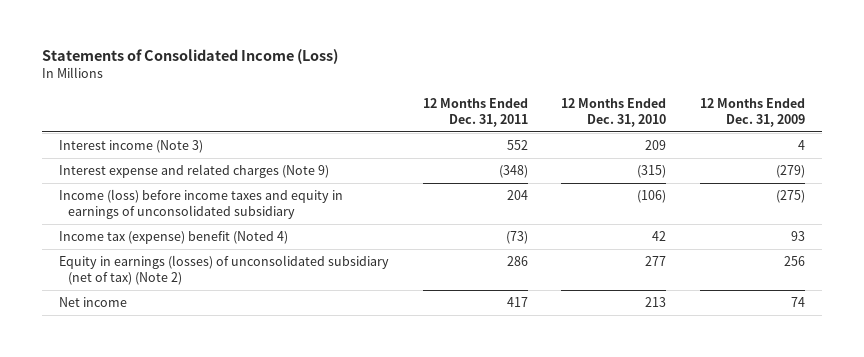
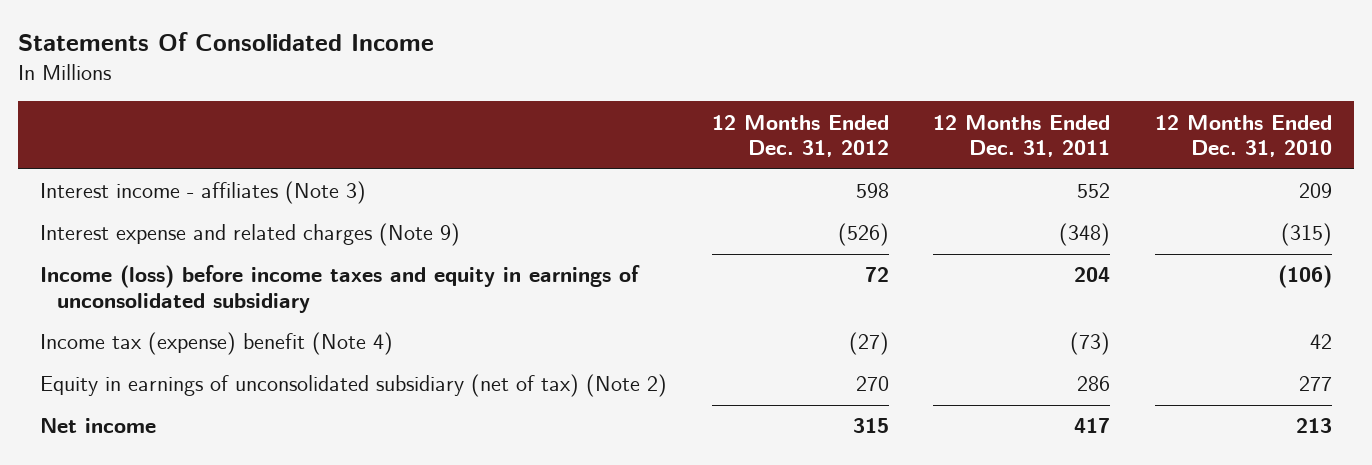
- Statements of Consolidated Income (Loss)
+ Statements Of Consolidated Income
- | 12 Months Ended Dec. 31, 2011 | 12 Months Ended Dec. 31, 2010 | 12 Months Ended Dec. 31, 2009
+ | 12 Months Ended Dec. 31, 2012 | 12 Months Ended Dec. 31, 2011 | 12 Months Ended Dec. 31, 2010
- Interest income (Note 3) | 552 | 209 | 4
+ Interest income - affiliates (Note 3) | 598 | 552 | 209
- Income tax (expense) benefit (Noted 4) | (73) | 42 | 93
- Equity in earnings (losses) of unconsolidated subsidiary (net of tax) (Note 2) | 286 | 277 | 256
+ Income tax (expense) benefit (Note 4) | (27) | (73) | 42
+ Equity in earnings of unconsolidated subsidiary (net of tax) (Note 2) | 270 | 286 | 277

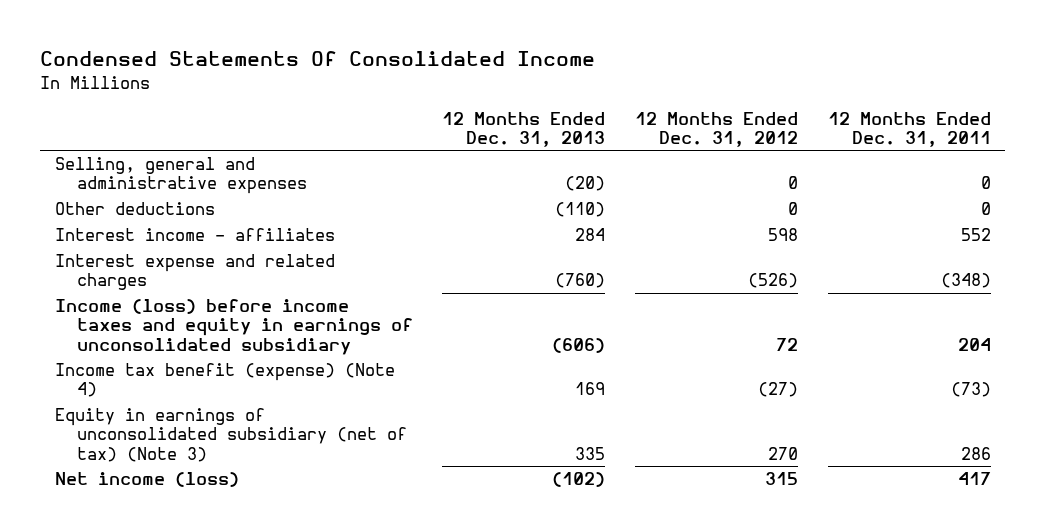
- Statements Of Consolidated Income
+ Condensed Statements Of Consolidated Income
- | 12 Months Ended Dec. 31, 2012 | 12 Months Ended Dec. 31, 2011 | 12 Months Ended Dec. 31, 2010
+ | 12 Months Ended Dec. 31, 2013 | 12 Months Ended Dec. 31, 2012 | 12 Months Ended Dec. 31, 2011
- Interest income - affiliates (Note 3) | 598 | 552 | 209
- Interest expense and related charges (Note 9) | (526) | (348) | (315)
+ Selling, general and administrative expenses | (20) | 0 | 0
+ Other deductions | (110) | 0 | 0
+ Interest income - affiliates | 284 | 598 | 552
+ Interest expense and related charges | (760) | (526) | (348)
- Income tax (expense) benefit (Note 4) | (27) | (73) | 42
- Equity in earnings of unconsolidated subsidiary (net of tax) (Note 2) | 270 | 286 | 277
- Net income | 315 | 417 | 213
+ Income tax benefit (expense) (Note 4) | 169 | (27) | (73)
+ Equity in earnings of unconsolidated subsidiary (net of tax) (Note 3) | 335 | 270 | 286
+ Net income (loss) | (102) | 315 | 417

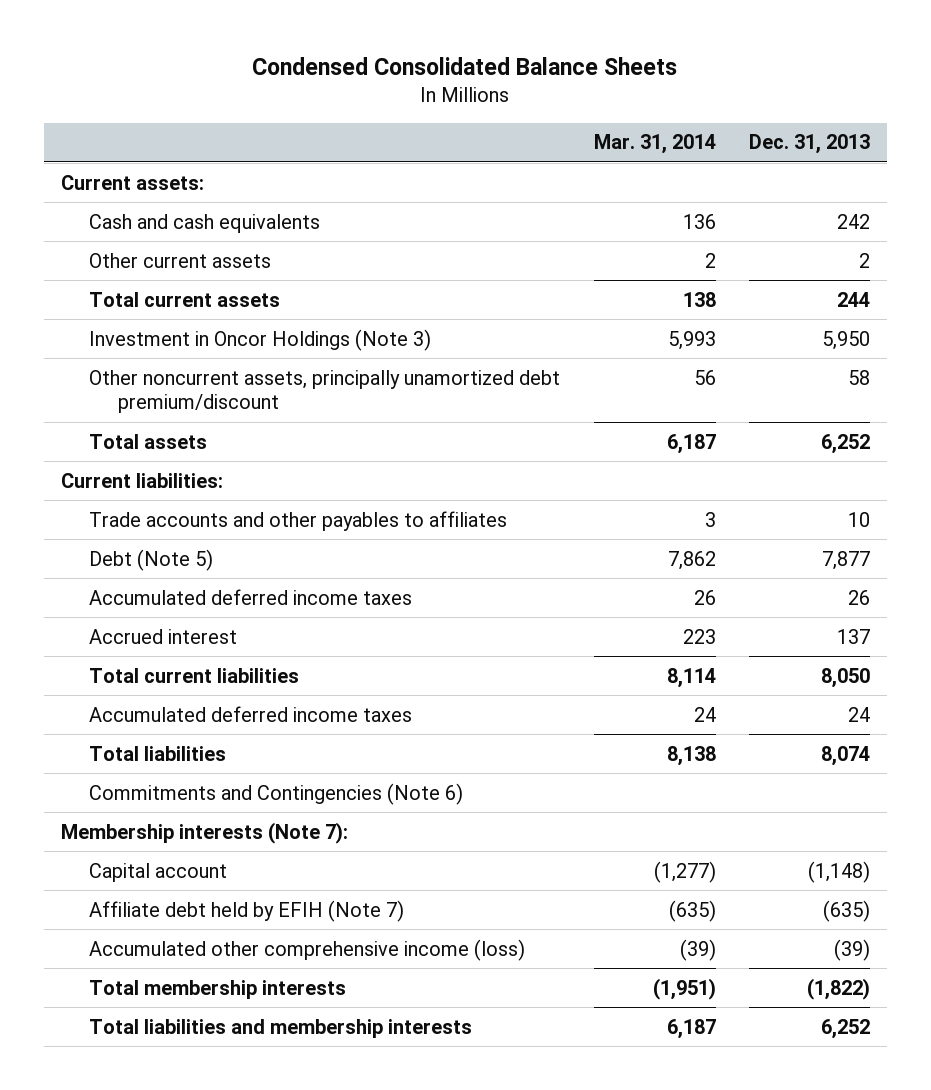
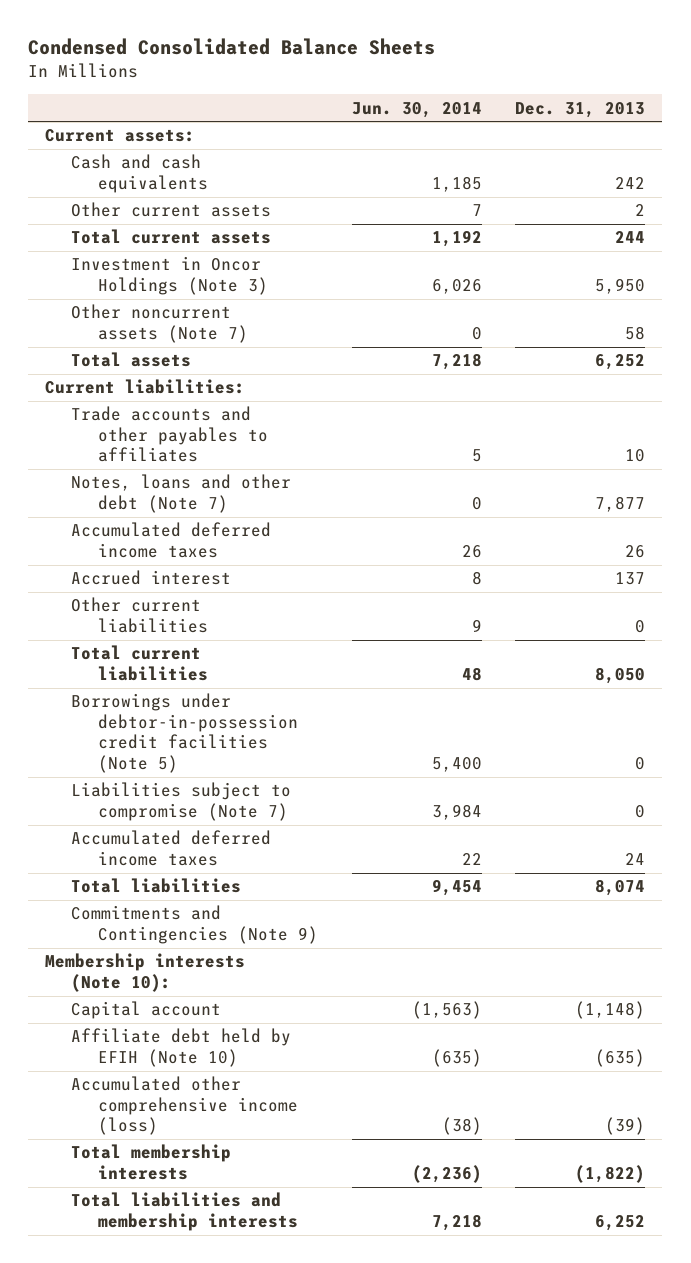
- | Mar. 31, 2014 | Dec. 31, 2013
+ | Jun. 30, 2014 | Dec. 31, 2013
- Other noncurrent assets, principally unamortized debt premium/discount | 56 | 58
+ Other noncurrent assets (Note 7) | 0 | 58
- Debt (Note 5) | 7,862 | 7,877
+ Notes, loans and other debt (Note 7) | 0 | 7,877
+ Other current liabilities | 9 | 0
+ Borrowings under debtor-in-possession credit facilities (Note 5) | 5,400 | 0
+ Liabilities subject to compromise (Note 7) | 3,984 | 0
- Commitments and Contingencies (Note 6)
- Membership interests (Note 7):
+ Commitments and Contingencies (Note 9)
+ Membership interests (Note 10):
- Affiliate debt held by EFIH (Note 7) | (635) | (635)
+ Affiliate debt held by EFIH (Note 10) | (635) | (635)

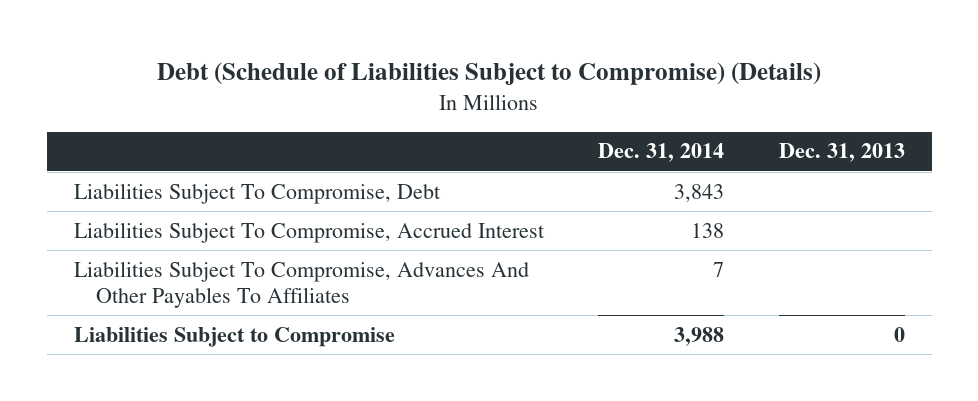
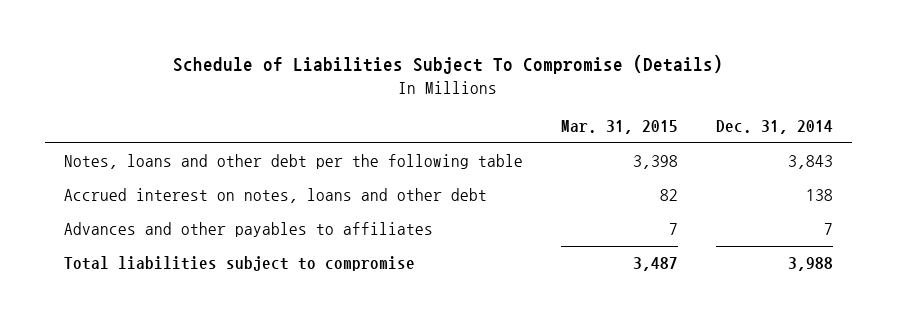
- Debt (Schedule of Liabilities Subject to Compromise) (Details)
+ Schedule of Liabilities Subject To Compromise (Details)
- | Dec. 31, 2014 | Dec. 31, 2013
+ | Mar. 31, 2015 | Dec. 31, 2014
- Liabilities Subject To Compromise, Debt | 3,843 |
- Liabilities Subject To Compromise, Accrued Interest | 138 |
- Liabilities Subject To Compromise, Advances And Other Payables To Affiliates | 7 |
- Liabilities Subject to Compromise | 3,988 | 0
+ Notes, loans and other debt per the following table | 3,398 | 3,843
+ Accrued interest on notes, loans and other debt | 82 | 138
+ Advances and other payables to affiliates | 7 | 7
+ Total liabilities subject to compromise | 3,487 | 3,988

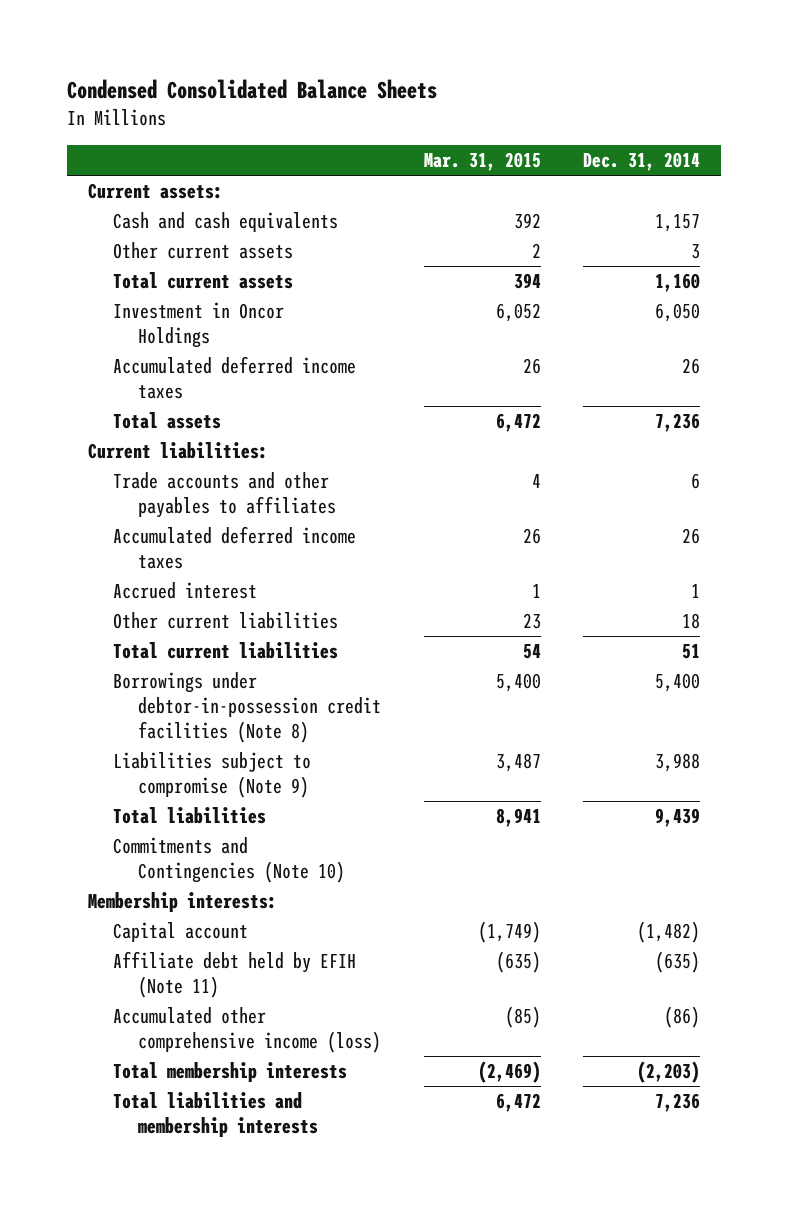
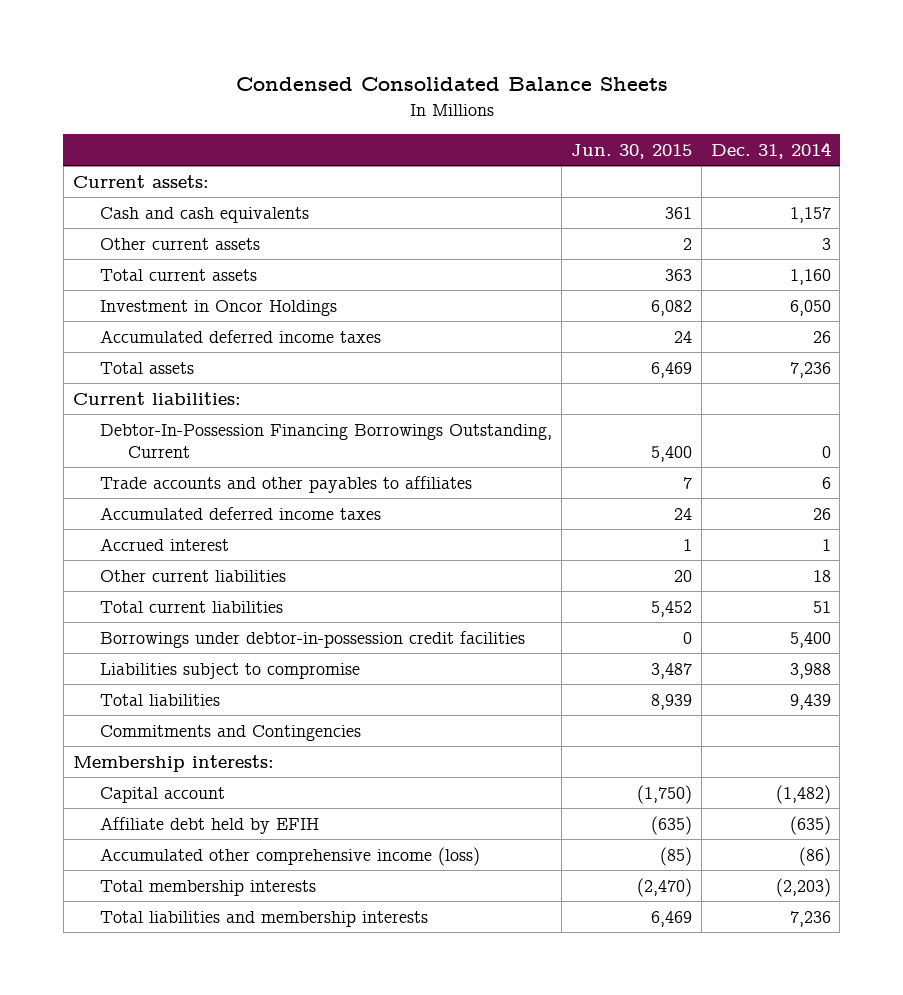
- | Mar. 31, 2015 | Dec. 31, 2014
+ | Jun. 30, 2015 | Dec. 31, 2014
+ Debtor-In-Possession Financing Borrowings Outstanding, Current | 5,400 | 0
- Borrowings under debtor-in-possession credit facilities (Note 8) | 5,400 | 5,400
- Liabilities subject to compromise (Note 9) | 3,487 | 3,988
+ Borrowings under debtor-in-possession credit facilities | 0 | 5,400
+ Liabilities subject to compromise | 3,487 | 3,988
- Commitments and Contingencies (Note 10)
+ Commitments and Contingencies
- Affiliate debt held by EFIH (Note 11) | (635) | (635)
+ Affiliate debt held by EFIH | (635) | (635)

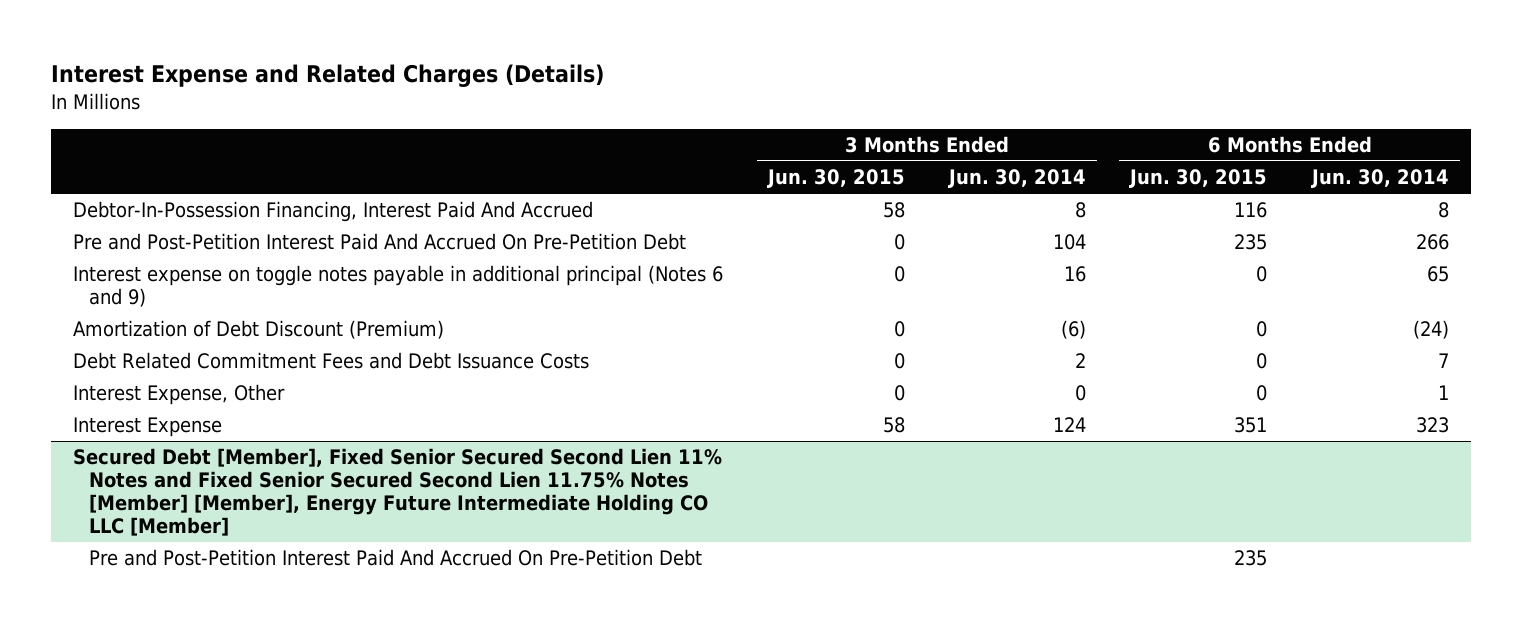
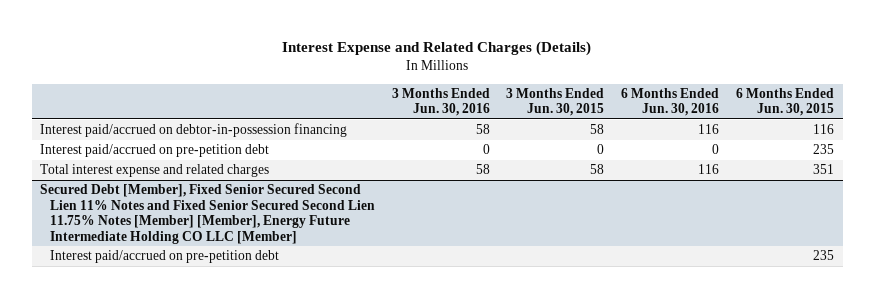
- | 3 Months Ended Jun. 30, 2015 | 3 Months Ended Jun. 30, 2014 | 6 Months Ended Jun. 30, 2015 | 6 Months Ended Jun. 30, 2014
+ | 3 Months Ended Jun. 30, 2016 | 3 Months Ended Jun. 30, 2015 | 6 Months Ended Jun. 30, 2016 | 6 Months Ended Jun. 30, 2015
- Debtor-In-Possession Financing, Interest Paid And Accrued | 58 | 8 | 116 | 8
- Pre and Post-Petition Interest Paid And Accrued On Pre-Petition Debt | 0 | 104 | 235 | 266
- Interest expense on toggle notes payable in additional principal (Notes 6 and 9) | 0 | 16 | 0 | 65
- Amortization of Debt Discount (Premium) | 0 | (6) | 0 | (24)
- Debt Related Commitment Fees and Debt Issuance Costs | 0 | 2 | 0 | 7
- Interest Expense, Other | 0 | 0 | 0 | 1
- Interest Expense | 58 | 124 | 351 | 323
+ Interest paid/accrued on debtor-in-possession financing | 58 | 58 | 116 | 116
+ Interest paid/accrued on pre-petition debt | 0 | 0 | 0 | 235
+ Total interest expense and related charges | 58 | 58 | 116 | 351
@ Secured Debt [Member], Fixed Senior Secured Second Lien 11% Notes and Fixed Senior Secured Second Lien 11.75% Notes [Member] [Member], Energy Future Intermediate Holding CO LLC [Member]
- Pre and Post-Petition Interest Paid And Accrued On Pre-Petition Debt | | | 235 |
+ Interest paid/accrued on pre-petition debt | | | | 235

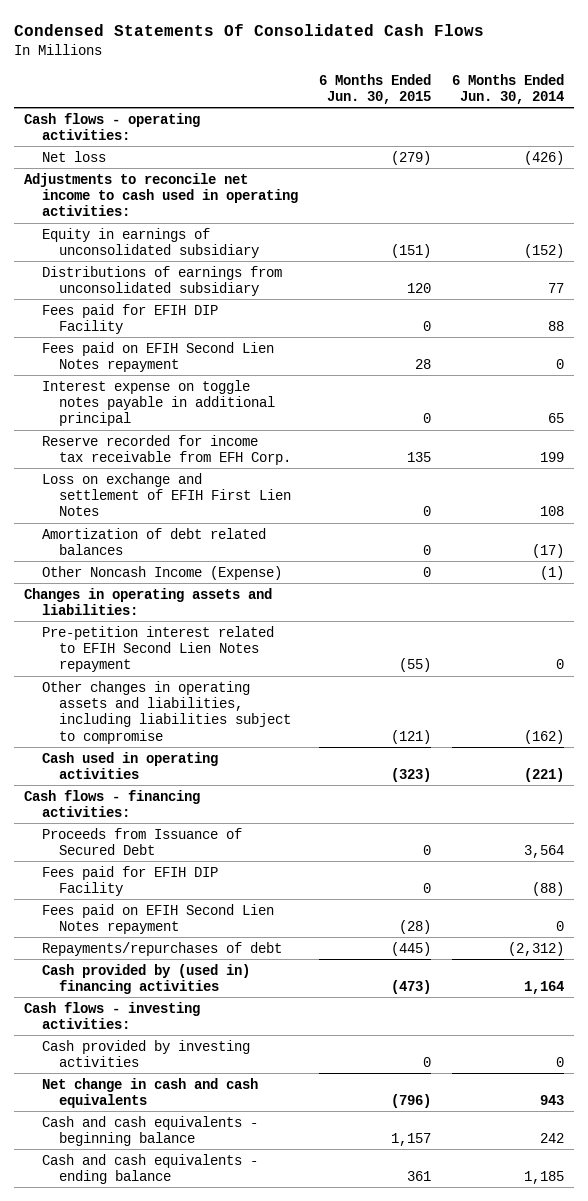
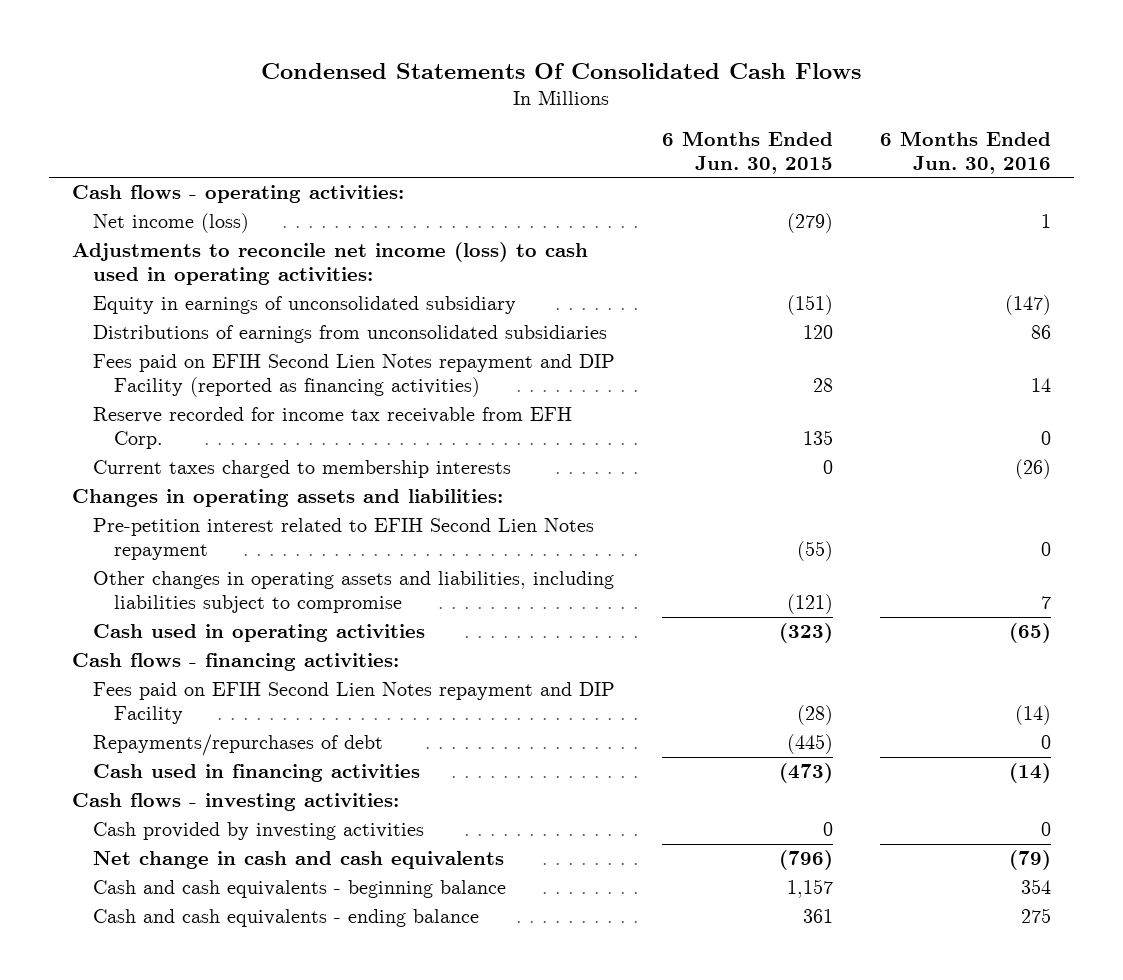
- | 6 Months Ended Jun. 30, 2015 | 6 Months Ended Jun. 30, 2014
+ | 6 Months Ended Jun. 30, 2015 | 6 Months Ended Jun. 30, 2016
- Net loss | (279) | (426)
- Adjustments to reconcile net income to cash used in operating activities:
+ Net income (loss) | (279) | 1
+ Adjustments to reconcile net income (loss) to cash used in operating activities:
- Distributions of earnings from unconsolidated subsidiary | 120 | 77
- Fees paid for EFIH DIP Facility | 0 | 88
- Fees paid on EFIH Second Lien Notes repayment | 28 | 0
- Interest expense on toggle notes payable in additional principal | 0 | 65
+ Distributions of earnings from unconsolidated subsidiaries | 120 | 86
+ Fees paid on EFIH Second Lien Notes repayment and DIP Facility (reported as financing activities) | 28 | 14
- Loss on exchange and settlement of EFIH First Lien Notes | 0 | 108
- Amortization of debt related balances | 0 | (17)
- Other Noncash Income (Expense) | 0 | (1)
+ Current taxes charged to membership interests | 0 | (26)
- Proceeds from Issuance of Secured Debt | 0 | 3,564
- Fees paid for EFIH DIP Facility | 0 | (88)
- Fees paid on EFIH Second Lien Notes repayment | (28) | 0
+ Fees paid on EFIH Second Lien Notes repayment and DIP Facility | (28) | (14)
- Cash provided by (used in) financing activities | (473) | 1,164
+ Cash used in financing activities | (473) | (14)

